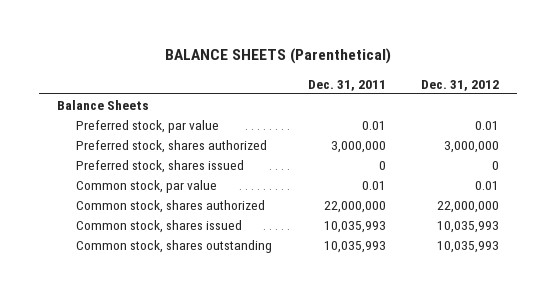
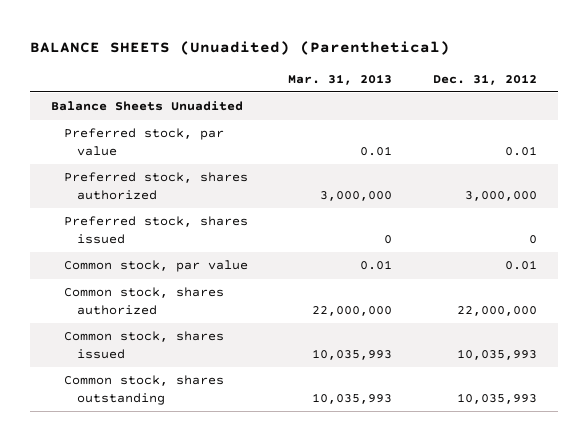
- BALANCE SHEETS (Parenthetical)
+ BALANCE SHEETS (Unuadited) (Parenthetical)
- | Dec. 31, 2011 | Dec. 31, 2012
+ | Mar. 31, 2013 | Dec. 31, 2012
- Balance Sheets
+ Balance Sheets Unuadited

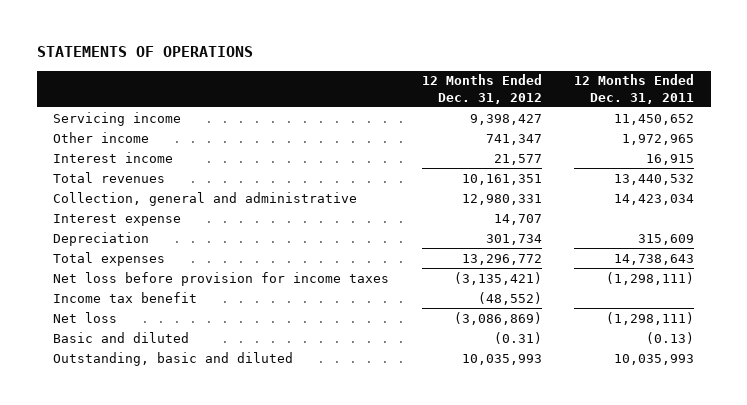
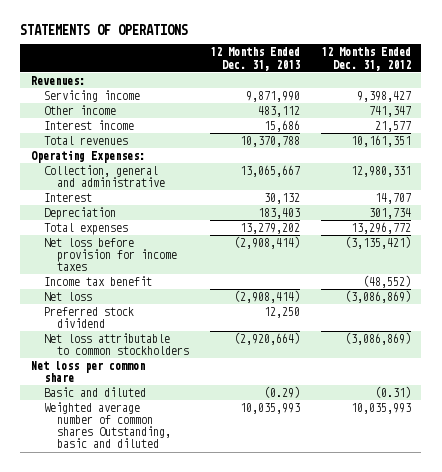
- | 12 Months Ended Dec. 31, 2012 | 12 Months Ended Dec. 31, 2011
+ | 12 Months Ended Dec. 31, 2013 | 12 Months Ended Dec. 31, 2012
+ Revenues:
+ Operating Expenses:
- Interest expense | 14,707 |
+ Interest | 30,132 | 14,707
+ Preferred stock dividend | 12,250 |
+ Net loss attributable to common stockholders | (2,920,664) | (3,086,869)
+ Net loss per common share
- Outstanding, basic and diluted | 10,035,993 | 10,035,993
+ Weighted average number of common shares Outstanding, basic and diluted | 10,035,993 | 10,035,993

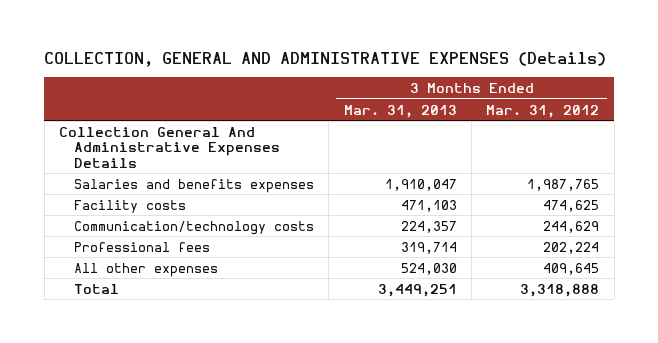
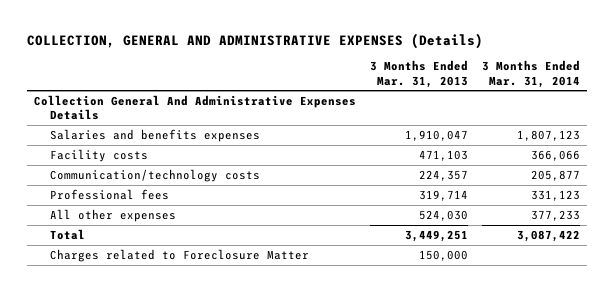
- | 3 Months Ended Mar. 31, 2013 | 3 Months Ended Mar. 31, 2012
+ | 3 Months Ended Mar. 31, 2013 | 3 Months Ended Mar. 31, 2014
+ Charges related to Foreclosure Matter | 150,000 |

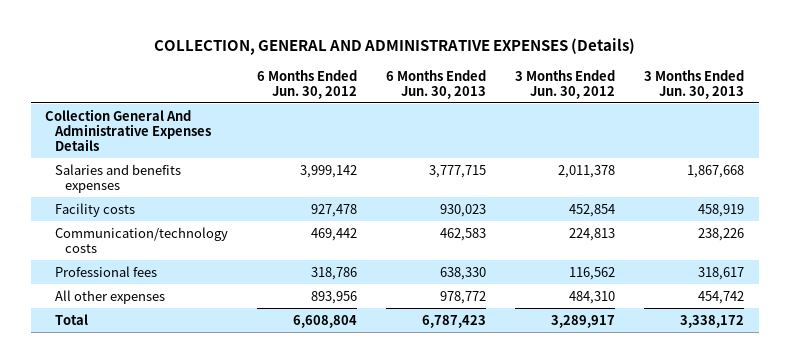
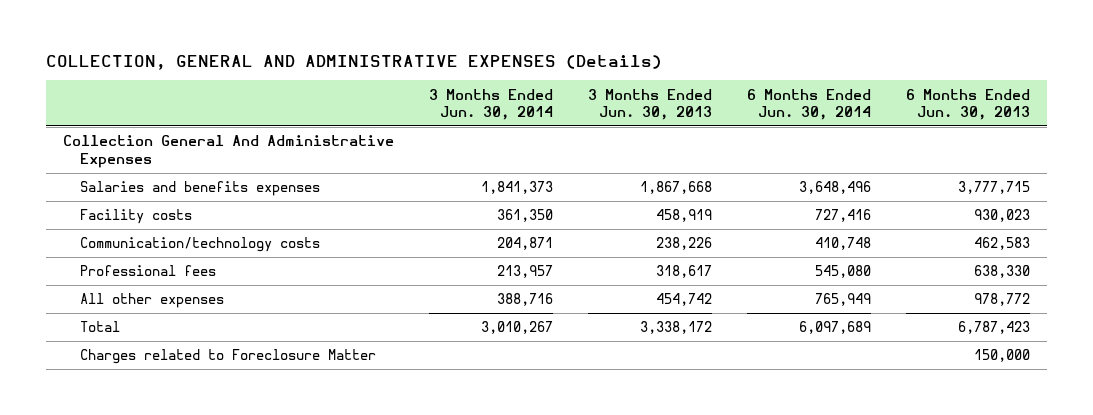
- | 6 Months Ended Jun. 30, 2012 | 6 Months Ended Jun. 30, 2013 | 3 Months Ended Jun. 30, 2012 | 3 Months Ended Jun. 30, 2013
+ | 3 Months Ended Jun. 30, 2014 | 3 Months Ended Jun. 30, 2013 | 6 Months Ended Jun. 30, 2014 | 6 Months Ended Jun. 30, 2013
- Collection General And Administrative Expenses Details
+ Collection General And Administrative Expenses
+ Charges related to Foreclosure Matter | | | | 150,000

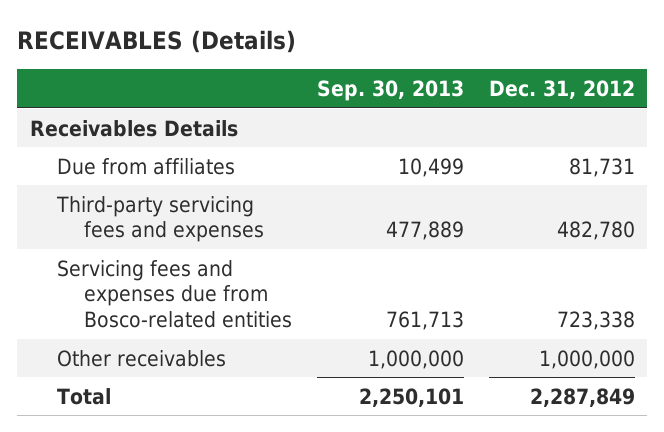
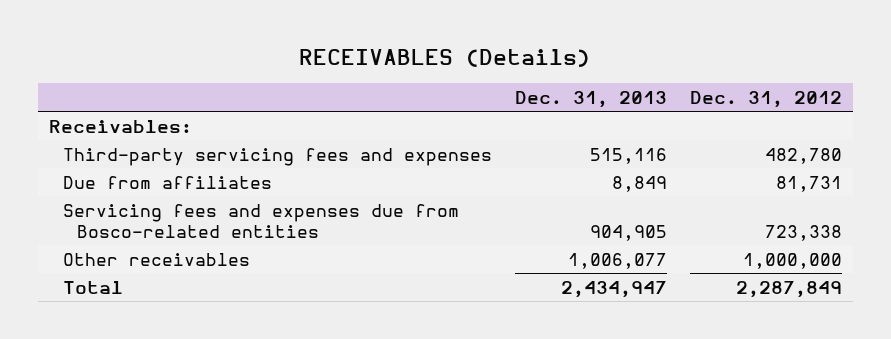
- | Sep. 30, 2013 | Dec. 31, 2012
+ | Dec. 31, 2013 | Dec. 31, 2012
- Receivables Details
+ Receivables:
moved down: Due from affiliates | 8,849 | 81,731

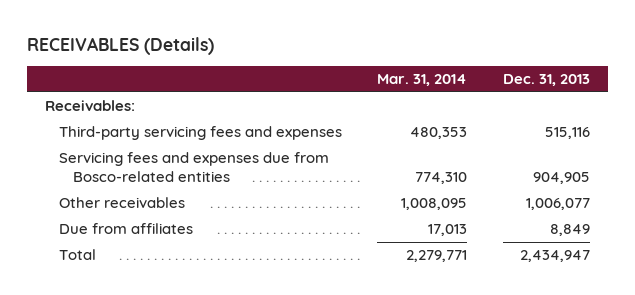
- | Dec. 31, 2013 | Dec. 31, 2012
+ | Mar. 31, 2014 | Dec. 31, 2013
moved down: Due from affiliates | 17,013 | 8,849

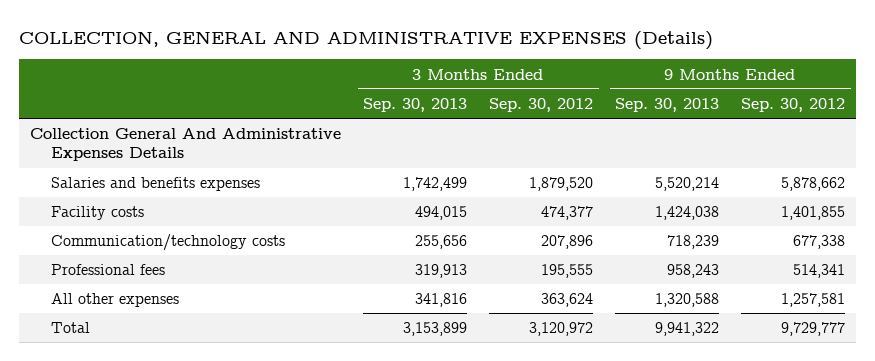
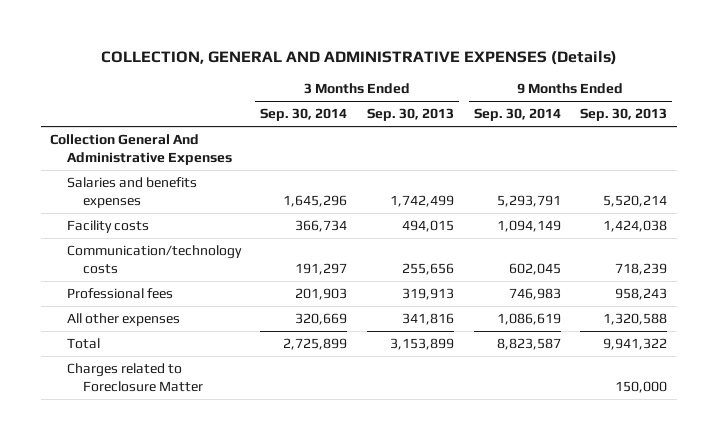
- | 3 Months Ended Sep. 30, 2013 | 3 Months Ended Sep. 30, 2012 | 9 Months Ended Sep. 30, 2013 | 9 Months Ended Sep. 30, 2012
+ | 3 Months Ended Sep. 30, 2014 | 3 Months Ended Sep. 30, 2013 | 9 Months Ended Sep. 30, 2014 | 9 Months Ended Sep. 30, 2013
- Collection General And Administrative Expenses Details
+ Collection General And Administrative Expenses
+ Charges related to Foreclosure Matter | | | | 150,000

